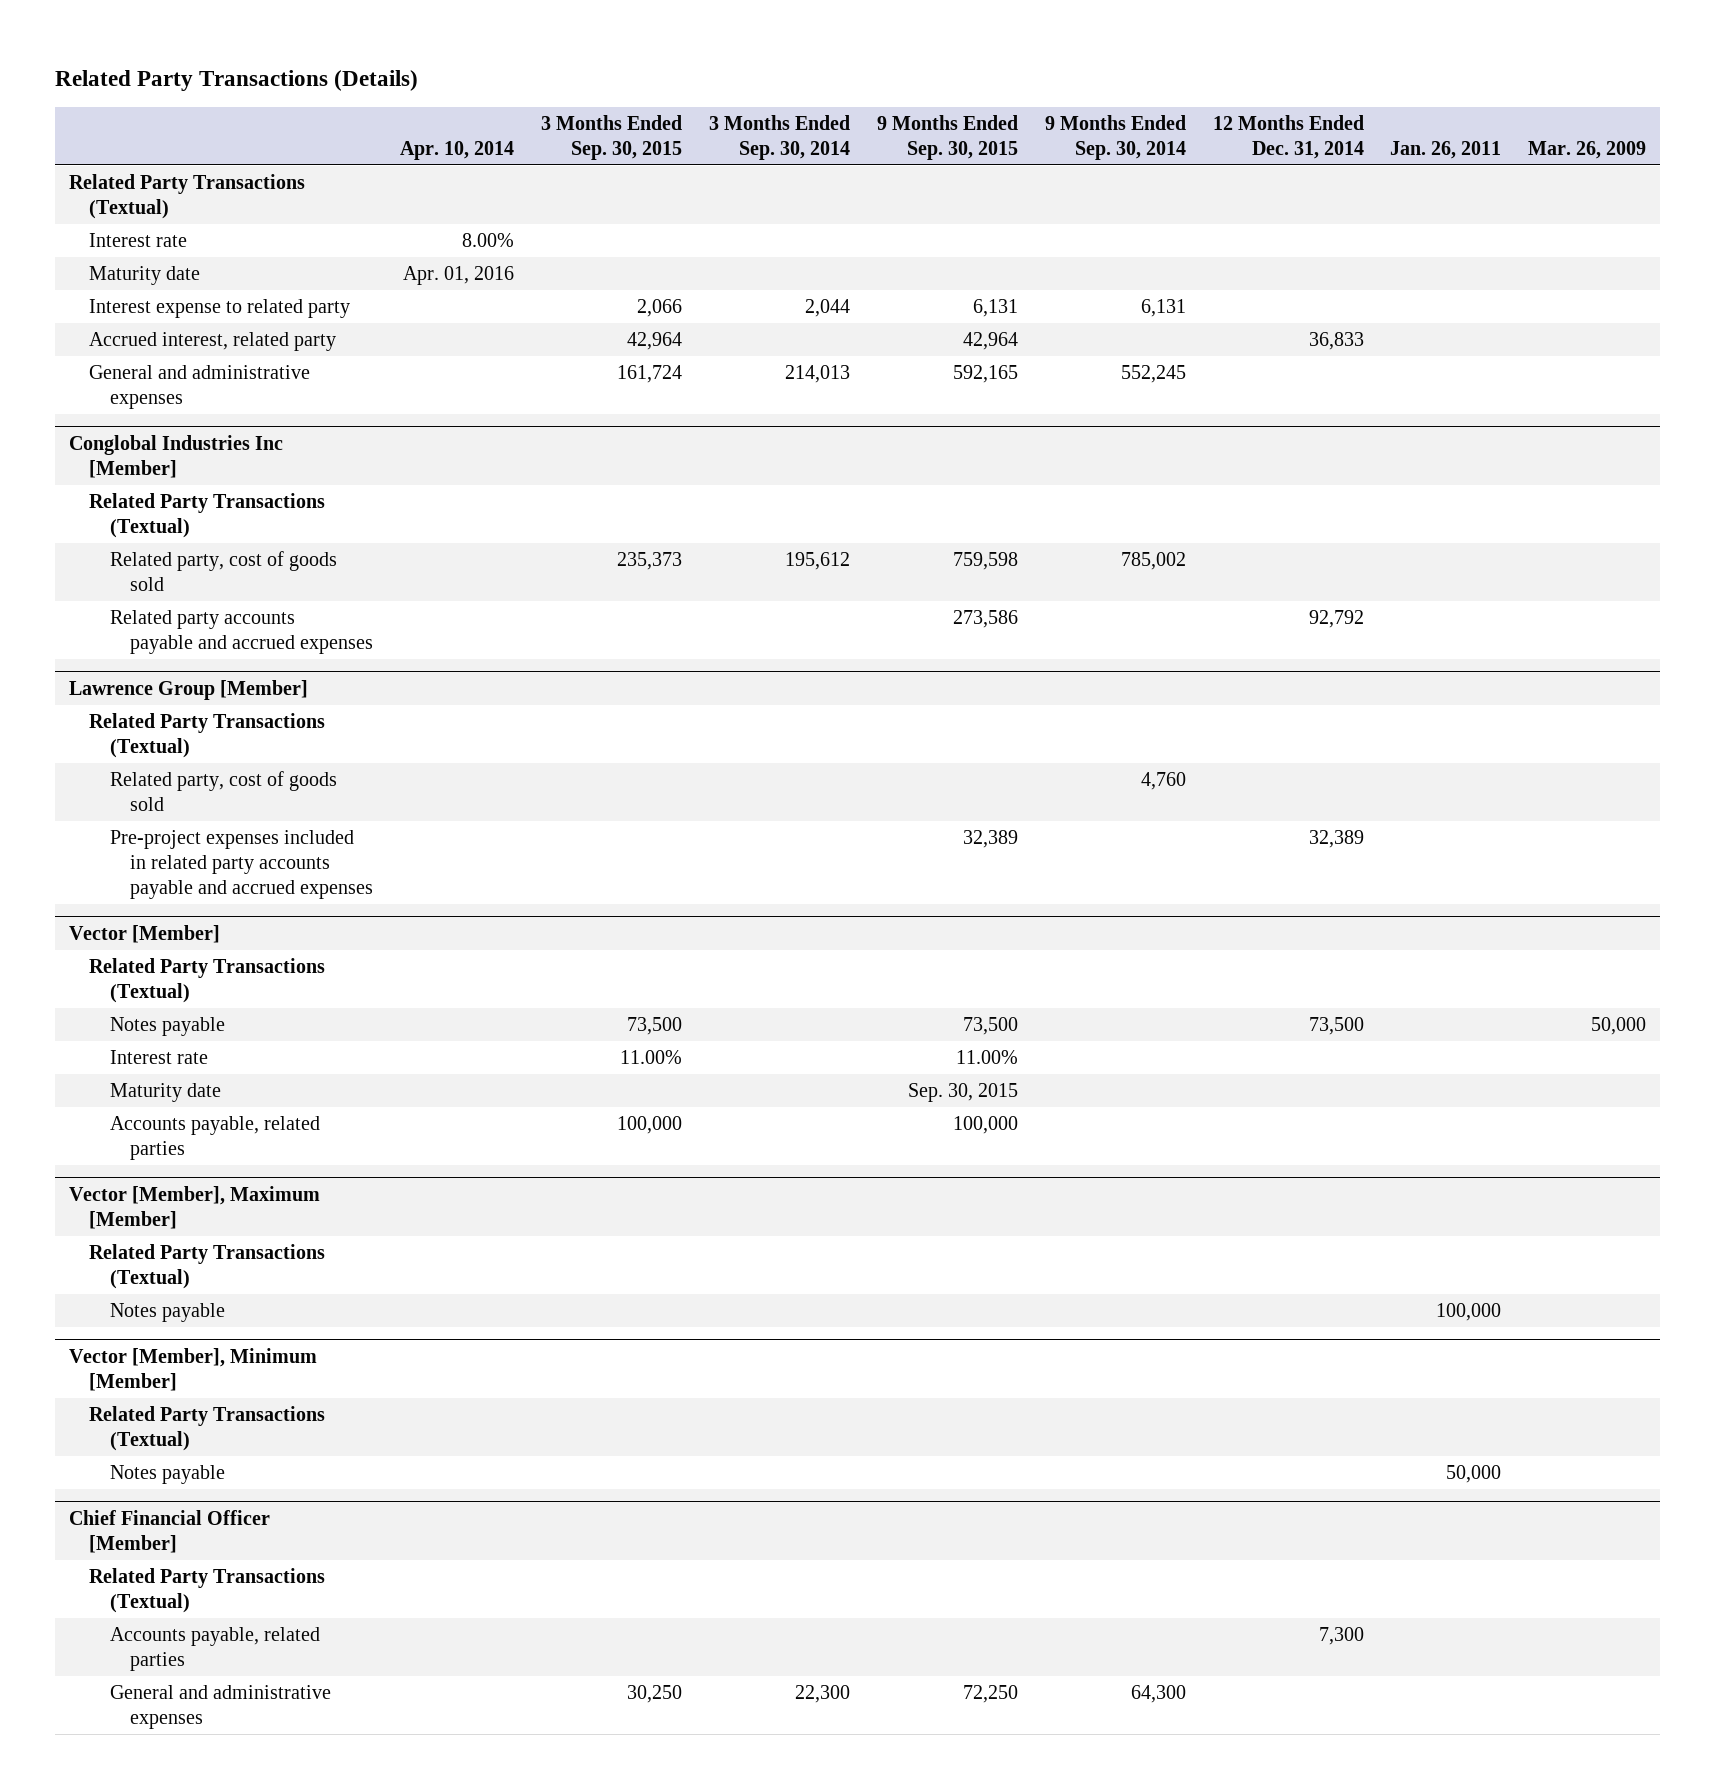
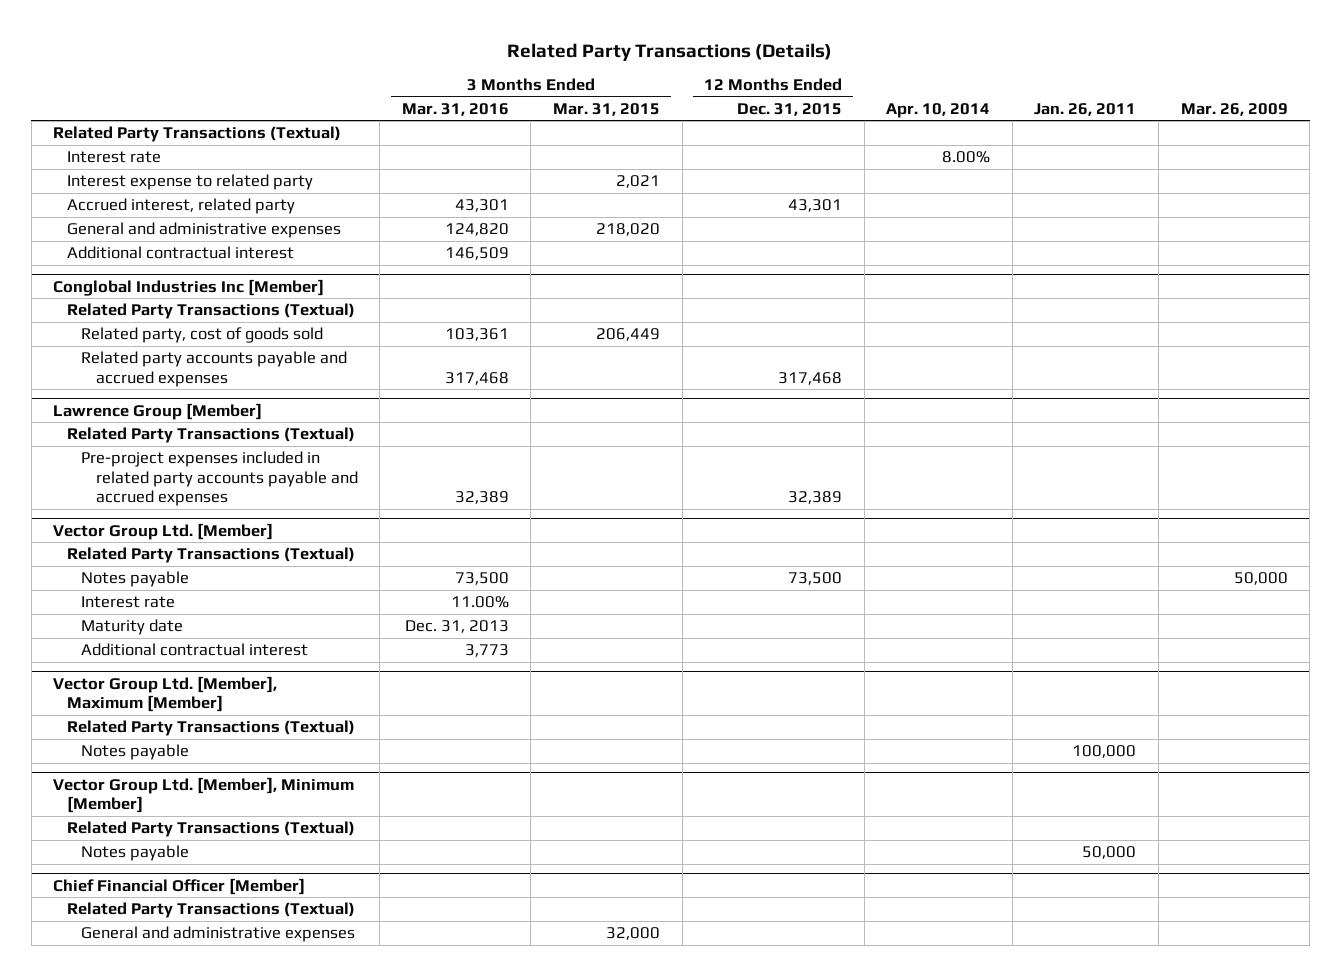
- | Apr. 10, 2014 | 3 Months Ended Sep. 30, 2015 | 3 Months Ended Sep. 30, 2014 | 9 Months Ended Sep. 30, 2015 | 9 Months Ended Sep. 30, 2014 | 12 Months Ended Dec. 31, 2014 | Jan. 26, 2011 | Mar. 26, 2009
+ | 3 Months Ended Mar. 31, 2016 | 3 Months Ended Mar. 31, 2015 | 12 Months Ended Dec. 31, 2015 | Apr. 10, 2014 | Jan. 26, 2011 | Mar. 26, 2009
- Maturity date | Apr. 01, 2016 | | | | | | |
+ Additional contractual interest | 146,509 | | | | |
@ Lawrence Group [Member]
- Related party, cost of goods sold | | | | | 4,760 | | |
- Vector [Member]
+ Vector Group Ltd. [Member]
- Accounts payable, related parties | | 100,000 | | 100,000 | | | |
- Vector [Member], Maximum [Member]
+ Additional contractual interest | 3,773 | | | | |
+ Vector Group Ltd. [Member], Maximum [Member]
- Vector [Member], Minimum [Member]
+ Vector Group Ltd. [Member], Minimum [Member]
@ Chief Financial Officer [Member]
- Accounts payable, related parties | | | | | | 7,300 | |

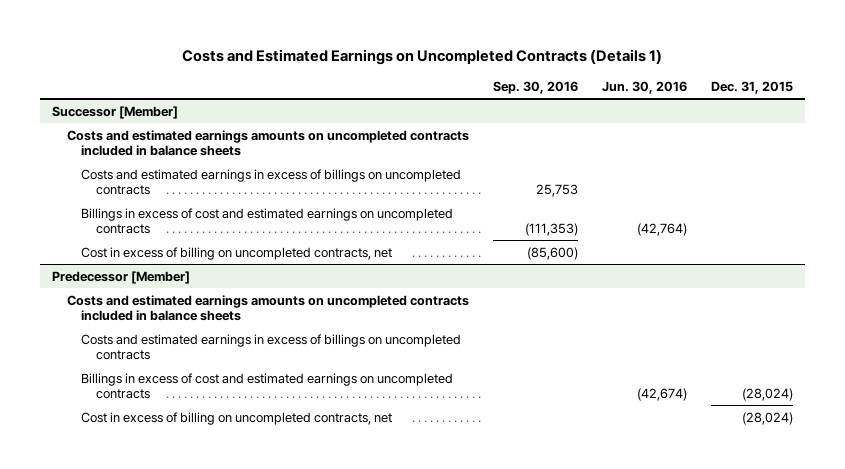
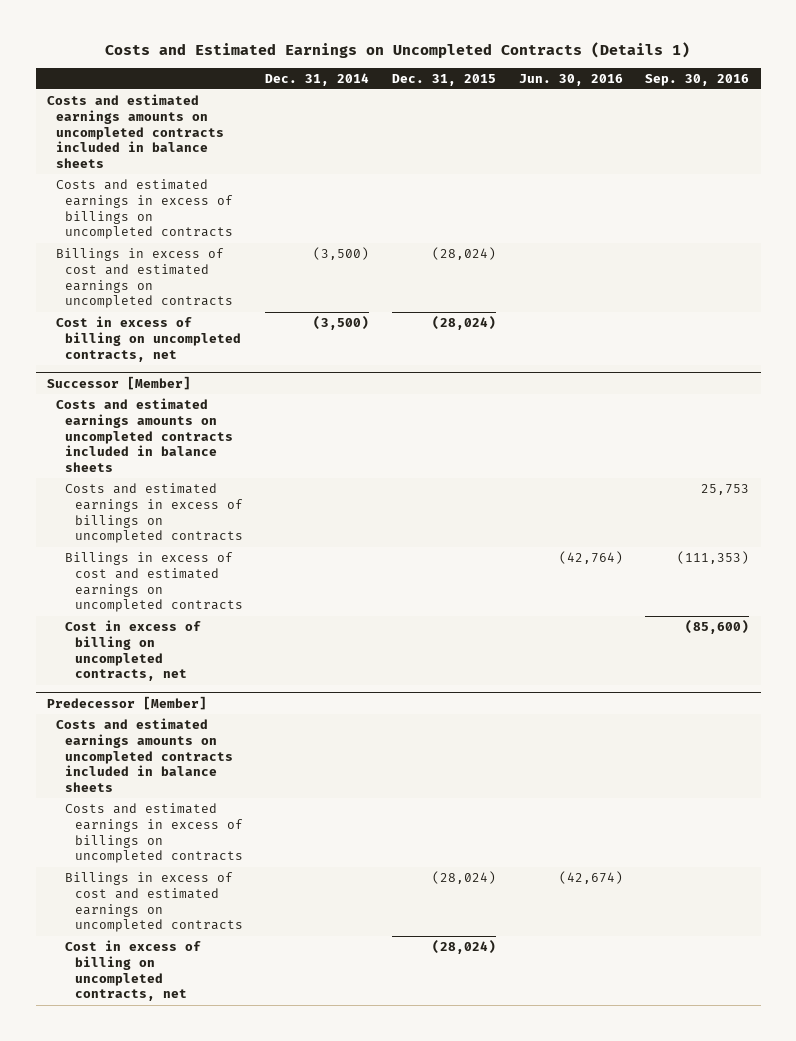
- | Sep. 30, 2016 | Jun. 30, 2016 | Dec. 31, 2015
+ | Dec. 31, 2014 | Dec. 31, 2015 | Jun. 30, 2016 | Sep. 30, 2016
+ Costs and estimated earnings amounts on uncompleted contracts included in balance sheets
+ Costs and estimated earnings in excess of billings on uncompleted contracts
+ Billings in excess of cost and estimated earnings on uncompleted contracts | (3,500) | (28,024) | |
+ Cost in excess of billing on uncompleted contracts, net | (3,500) | (28,024) | |

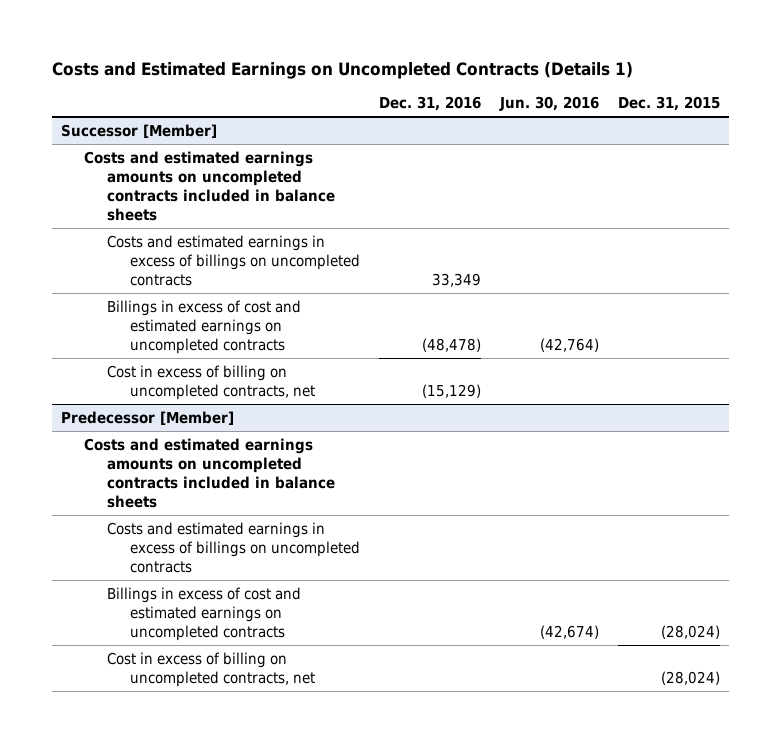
- | Dec. 31, 2014 | Dec. 31, 2015 | Jun. 30, 2016 | Sep. 30, 2016
+ | Dec. 31, 2016 | Jun. 30, 2016 | Dec. 31, 2015
- Costs and estimated earnings amounts on uncompleted contracts included in balance sheets
- Costs and estimated earnings in excess of billings on uncompleted contracts
- Billings in excess of cost and estimated earnings on uncompleted contracts | (3,500) | (28,024) | |
- Cost in excess of billing on uncompleted contracts, net | (3,500) | (28,024) | |

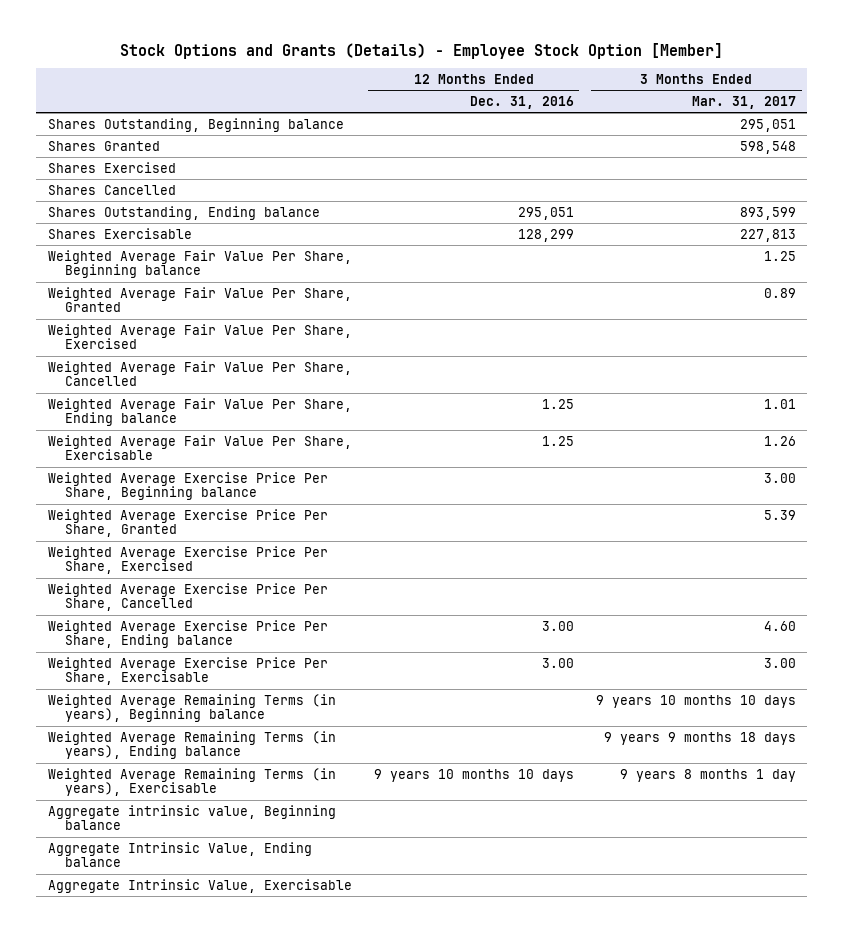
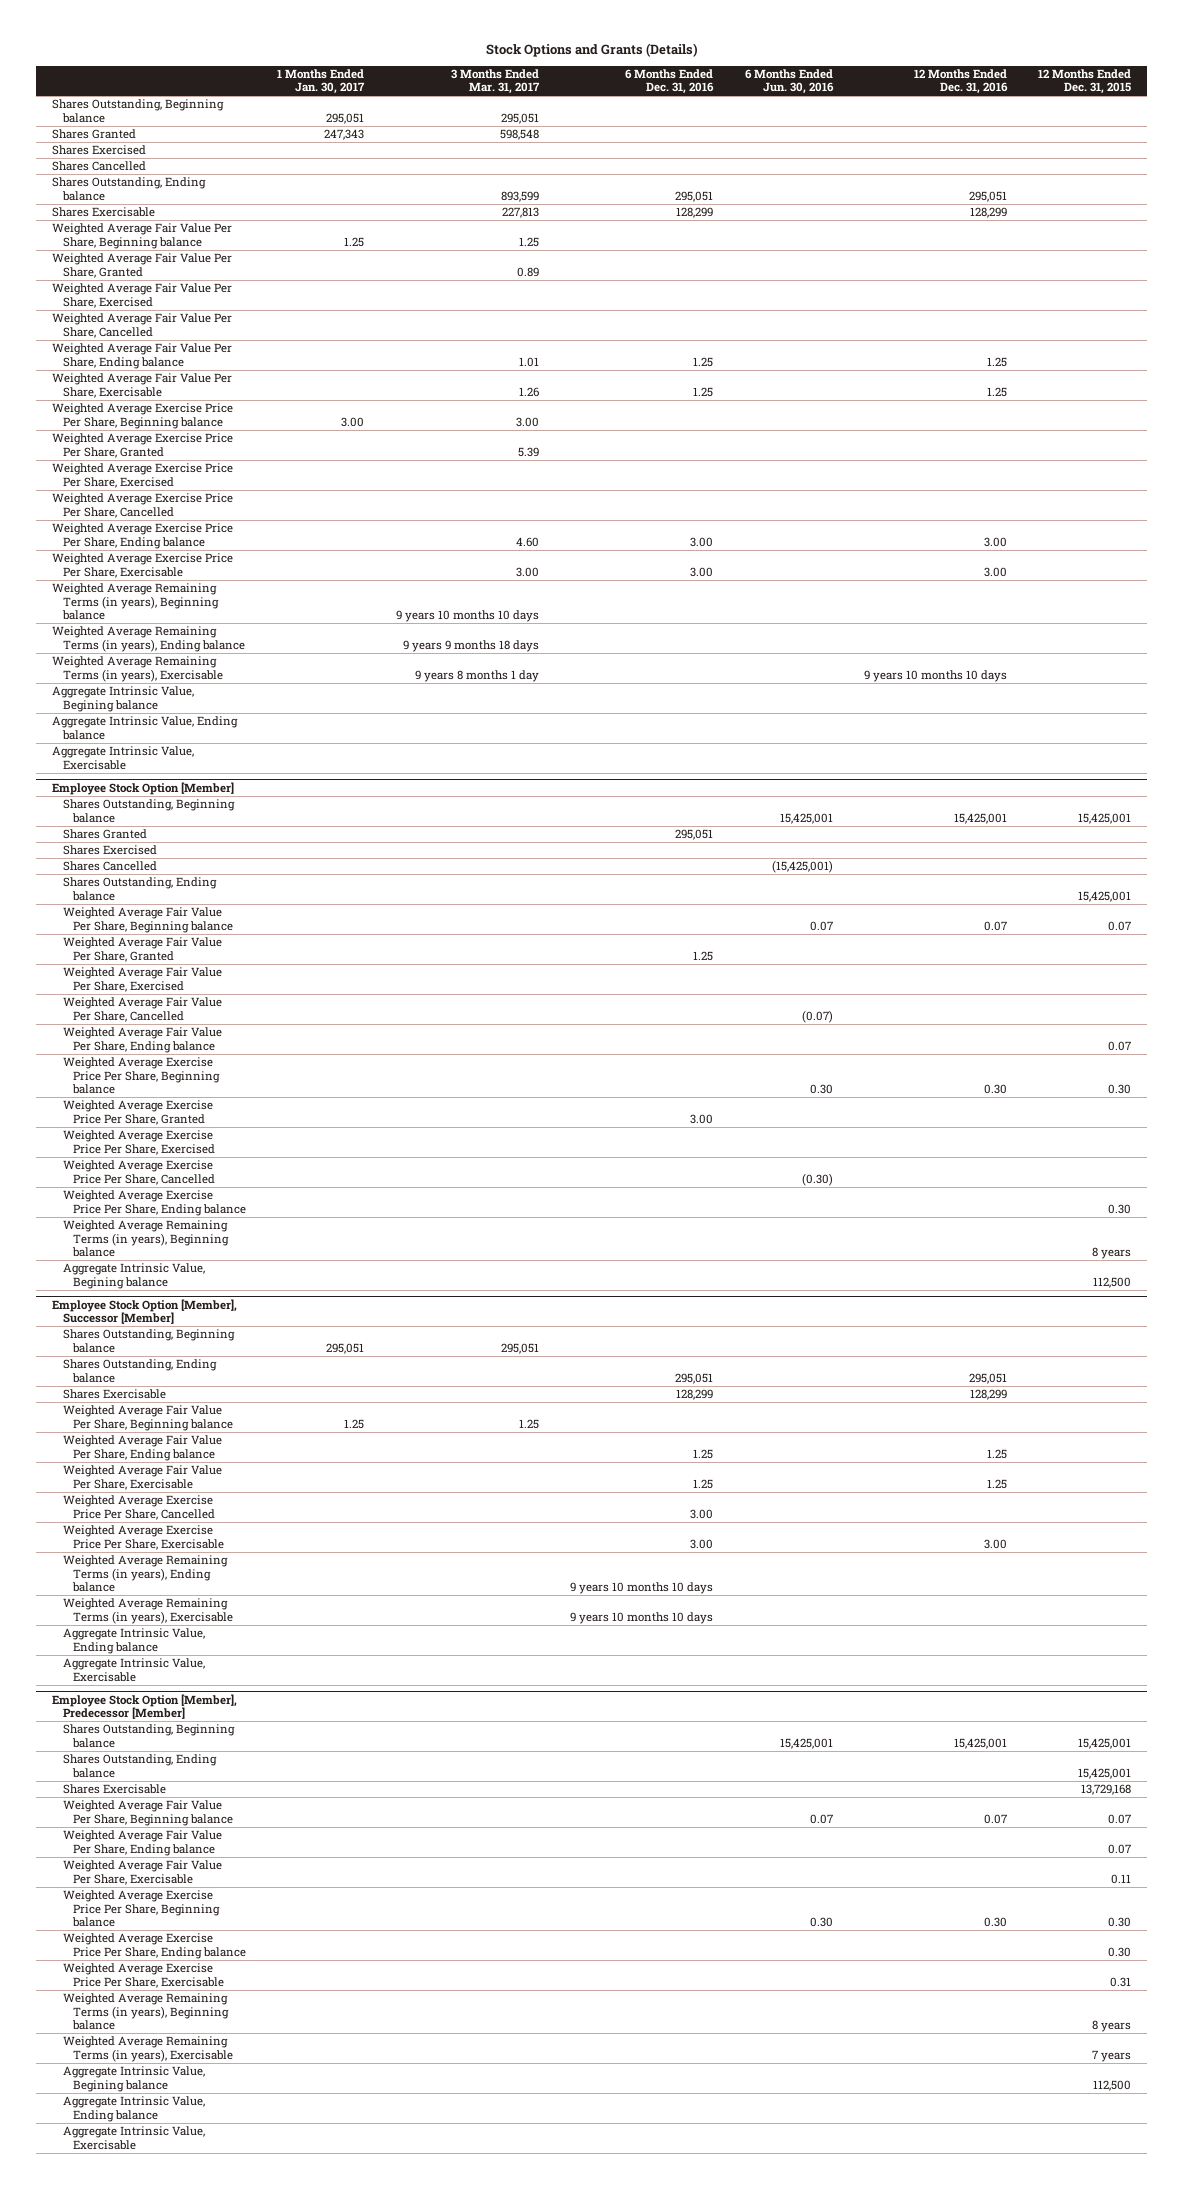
- Stock Options and Grants (Details) - Employee Stock Option [Member]
+ Stock Options and Grants (Details)
- | 12 Months Ended Dec. 31, 2016 | 3 Months Ended Mar. 31, 2017
+ | 1 Months Ended Jan. 30, 2017 | 3 Months Ended Mar. 31, 2017 | 6 Months Ended Dec. 31, 2016 | 6 Months Ended Jun. 30, 2016 | 12 Months Ended Dec. 31, 2016 | 12 Months Ended Dec. 31, 2015
- Aggregate intrinsic value, Beginning balance
+ Aggregate Intrinsic Value, Begining balance
+ Employee Stock Option [Member]
+ Shares Outstanding, Beginning balance | | | | 15,425,001 | 15,425,001 | 15,425,001
+ Shares Granted | | | 295,051 | | |
+ Shares Exercised
+ Shares Cancelled | | | | (15,425,001) | |
+ Shares Outstanding, Ending balance | | | | | | 15,425,001
+ Weighted Average Fair Value Per Share, Beginning balance | | | | 0.07 | 0.07 | 0.07
+ Weighted Average Fair Value Per Share, Granted | | | 1.25 | | |
+ Weighted Average Fair Value Per Share, Exercised
+ Weighted Average Fair Value Per Share, Cancelled | | | | (0.07) | |
+ Weighted Average Fair Value Per Share, Ending balance | | | | | | 0.07
+ Weighted Average Exercise Price Per Share, Beginning balance | | | | 0.30 | 0.30 | 0.30
+ Weighted Average Exercise Price Per Share, Granted | | | 3.00 | | |
+ Weighted Average Exercise Price Per Share, Exercised
+ Weighted Average Exercise Price Per Share, Cancelled | | | | (0.30) | |
+ Weighted Average Exercise Price Per Share, Ending balance | | | | | | 0.30
+ Weighted Average Remaining Terms (in years), Beginning balance | | | | | | 8 years
+ Aggregate Intrinsic Value, Begining balance | | | | | | 112,500
+ Employee Stock Option [Member], Successor [Member]
+ Shares Outstanding, Beginning balance | 295,051 | 295,051 | | | |
+ Shares Outstanding, Ending balance | | | 295,051 | | 295,051 |
+ Shares Exercisable | | | 128,299 | | 128,299 |
+ Weighted Average Fair Value Per Share, Beginning balance | 1.25 | 1.25 | | | |
+ Weighted Average Fair Value Per Share, Ending balance | | | 1.25 | | 1.25 |
+ Weighted Average Fair Value Per Share, Exercisable | | | 1.25 | | 1.25 |
+ Weighted Average Exercise Price Per Share, Cancelled | | | 3.00 | | |
+ Weighted Average Exercise Price Per Share, Exercisable | | | 3.00 | | 3.00 |
+ Weighted Average Remaining Terms (in years), Ending balance | | | 9 years 10 months 10 days | | |
+ Weighted Average Remaining Terms (in years), Exercisable | | | 9 years 10 months 10 days | | |
+ Aggregate Intrinsic Value, Ending balance
+ Aggregate Intrinsic Value, Exercisable
+ Employee Stock Option [Member], Predecessor [Member]
+ Shares Outstanding, Beginning balance | | | | 15,425,001 | 15,425,001 | 15,425,001
+ Shares Outstanding, Ending balance | | | | | | 15,425,001
+ Shares Exercisable | | | | | | 13,729,168
+ Weighted Average Fair Value Per Share, Beginning balance | | | | 0.07 | 0.07 | 0.07
+ Weighted Average Fair Value Per Share, Ending balance | | | | | | 0.07
+ Weighted Average Fair Value Per Share, Exercisable | | | | | | 0.11
+ Weighted Average Exercise Price Per Share, Beginning balance | | | | 0.30 | 0.30 | 0.30
+ Weighted Average Exercise Price Per Share, Ending balance | | | | | | 0.30
+ Weighted Average Exercise Price Per Share, Exercisable | | | | | | 0.31
+ Weighted Average Remaining Terms (in years), Beginning balance | | | | | | 8 years
+ Weighted Average Remaining Terms (in years), Exercisable | | | | | | 7 years
+ Aggregate Intrinsic Value, Begining balance | | | | | | 112,500
+ Aggregate Intrinsic Value, Ending balance
+ Aggregate Intrinsic Value, Exercisable

